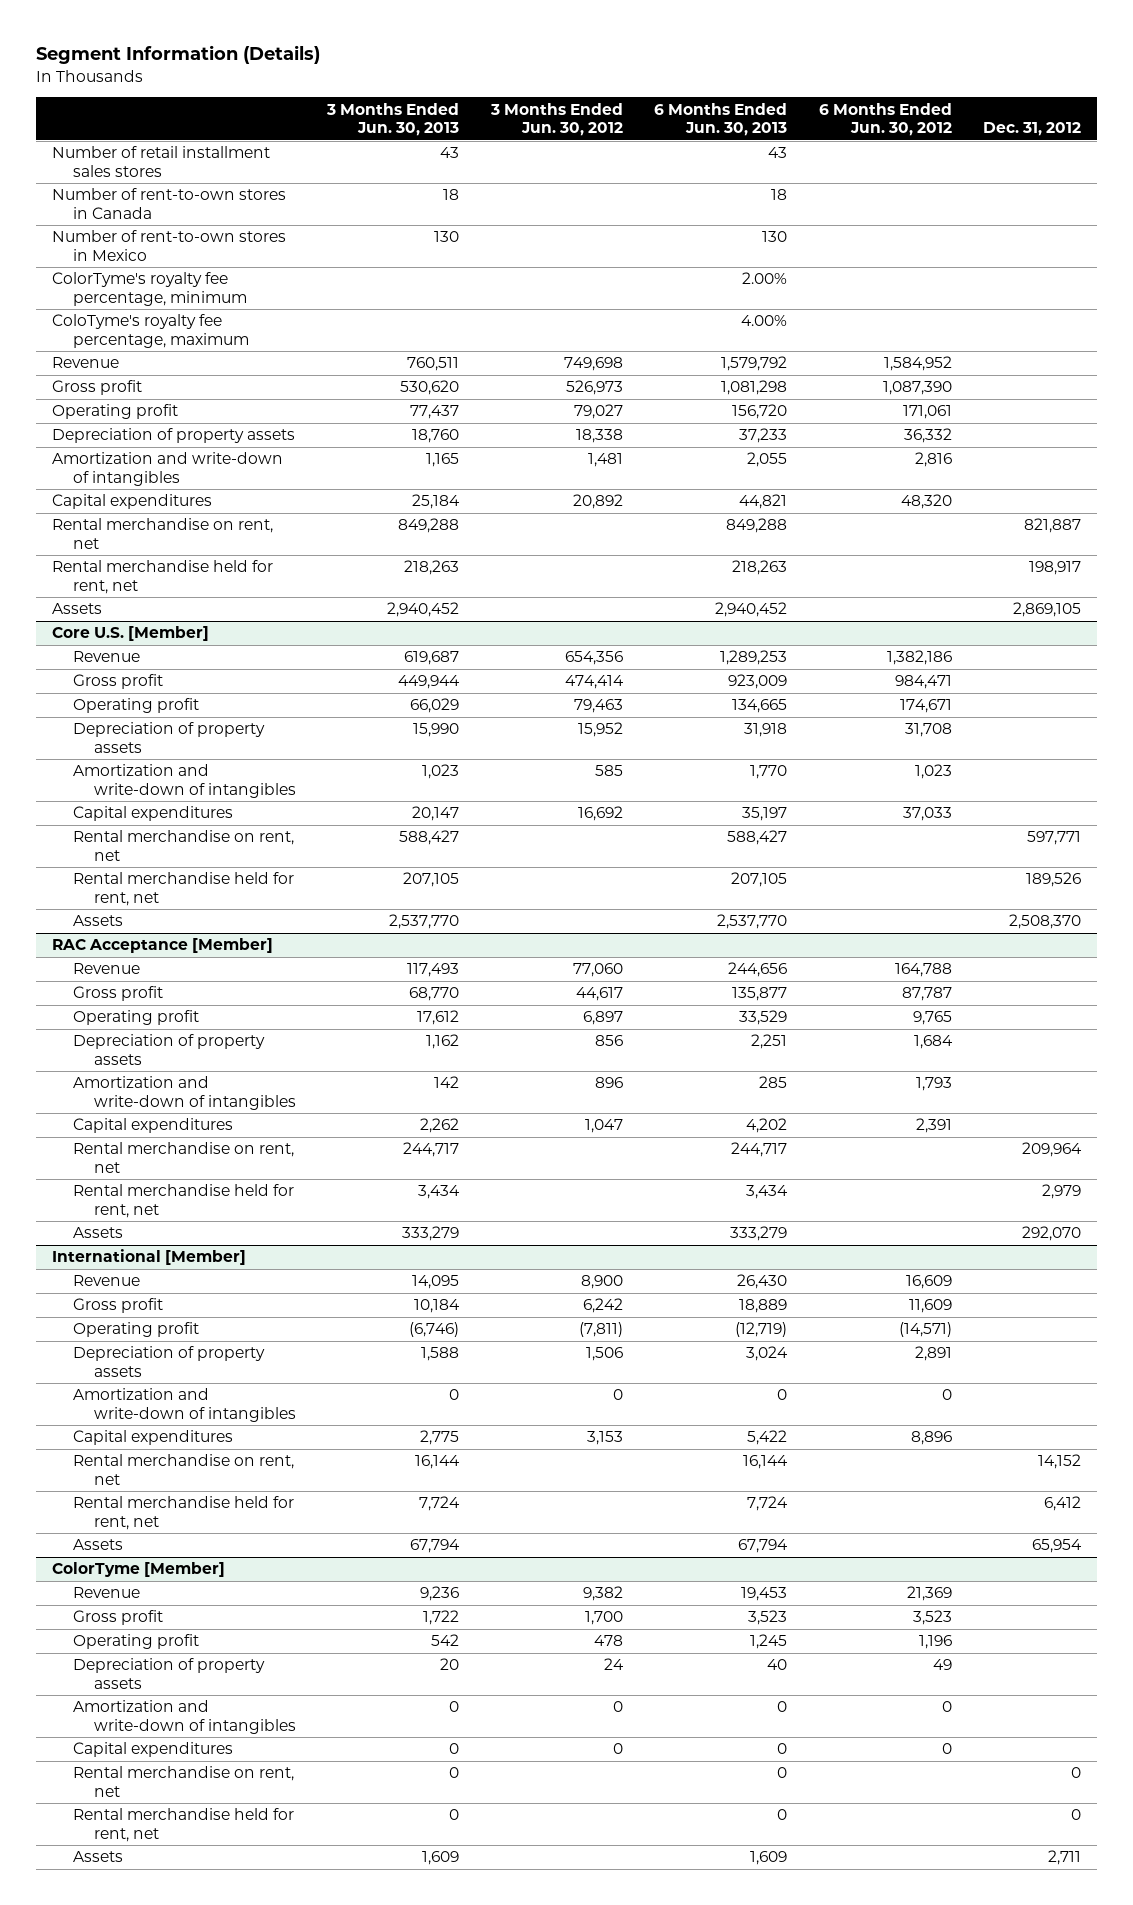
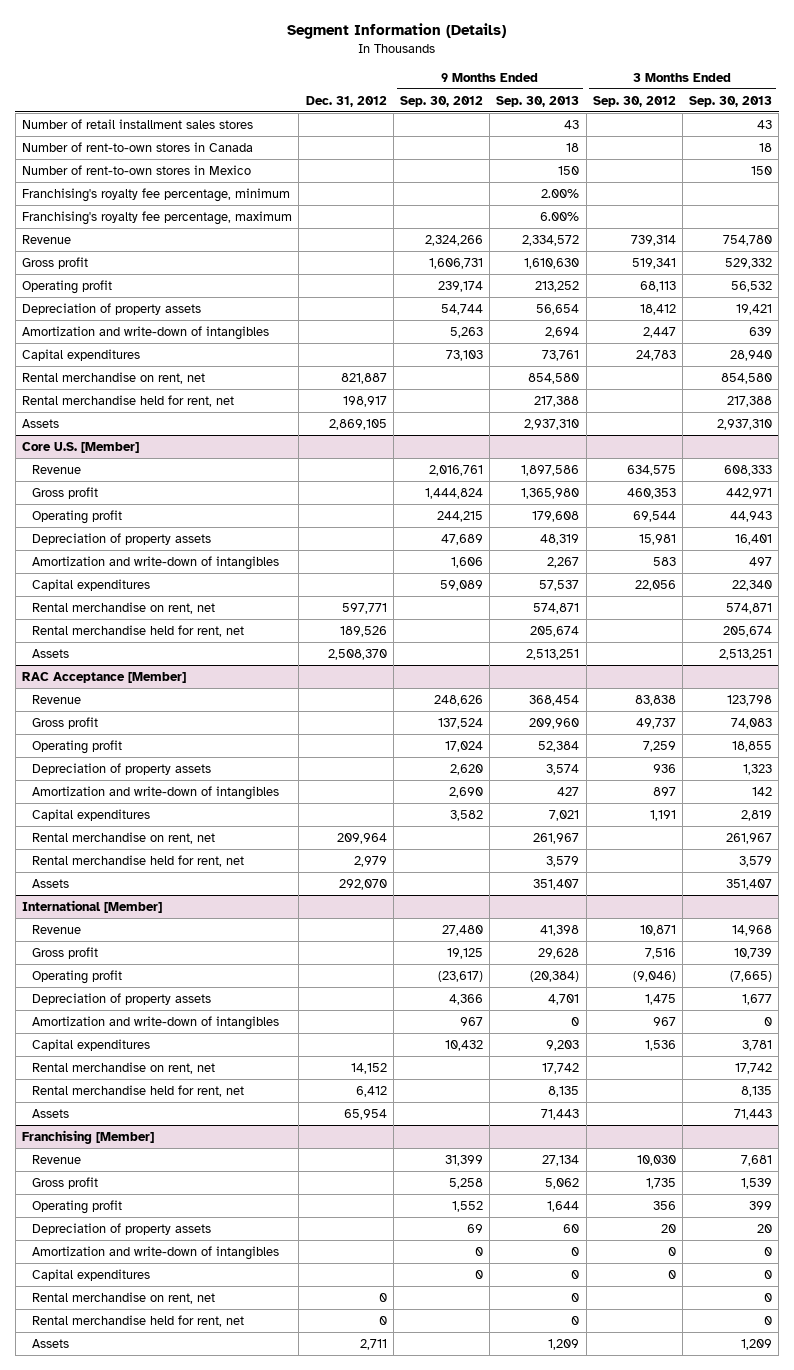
- | 3 Months Ended Jun. 30, 2013 | 3 Months Ended Jun. 30, 2012 | 6 Months Ended Jun. 30, 2013 | 6 Months Ended Jun. 30, 2012 | Dec. 31, 2012
+ | Dec. 31, 2012 | 9 Months Ended Sep. 30, 2012 | 9 Months Ended Sep. 30, 2013 | 3 Months Ended Sep. 30, 2012 | 3 Months Ended Sep. 30, 2013
- ColorTyme's royalty fee percentage, minimum | | | 2.00% | |
- ColoTyme's royalty fee percentage, maximum | | | 4.00% | |
+ Franchising's royalty fee percentage, minimum | | | 2.00% | |
+ Franchising's royalty fee percentage, maximum | | | 6.00% | |
- ColorTyme [Member]
+ Franchising [Member]

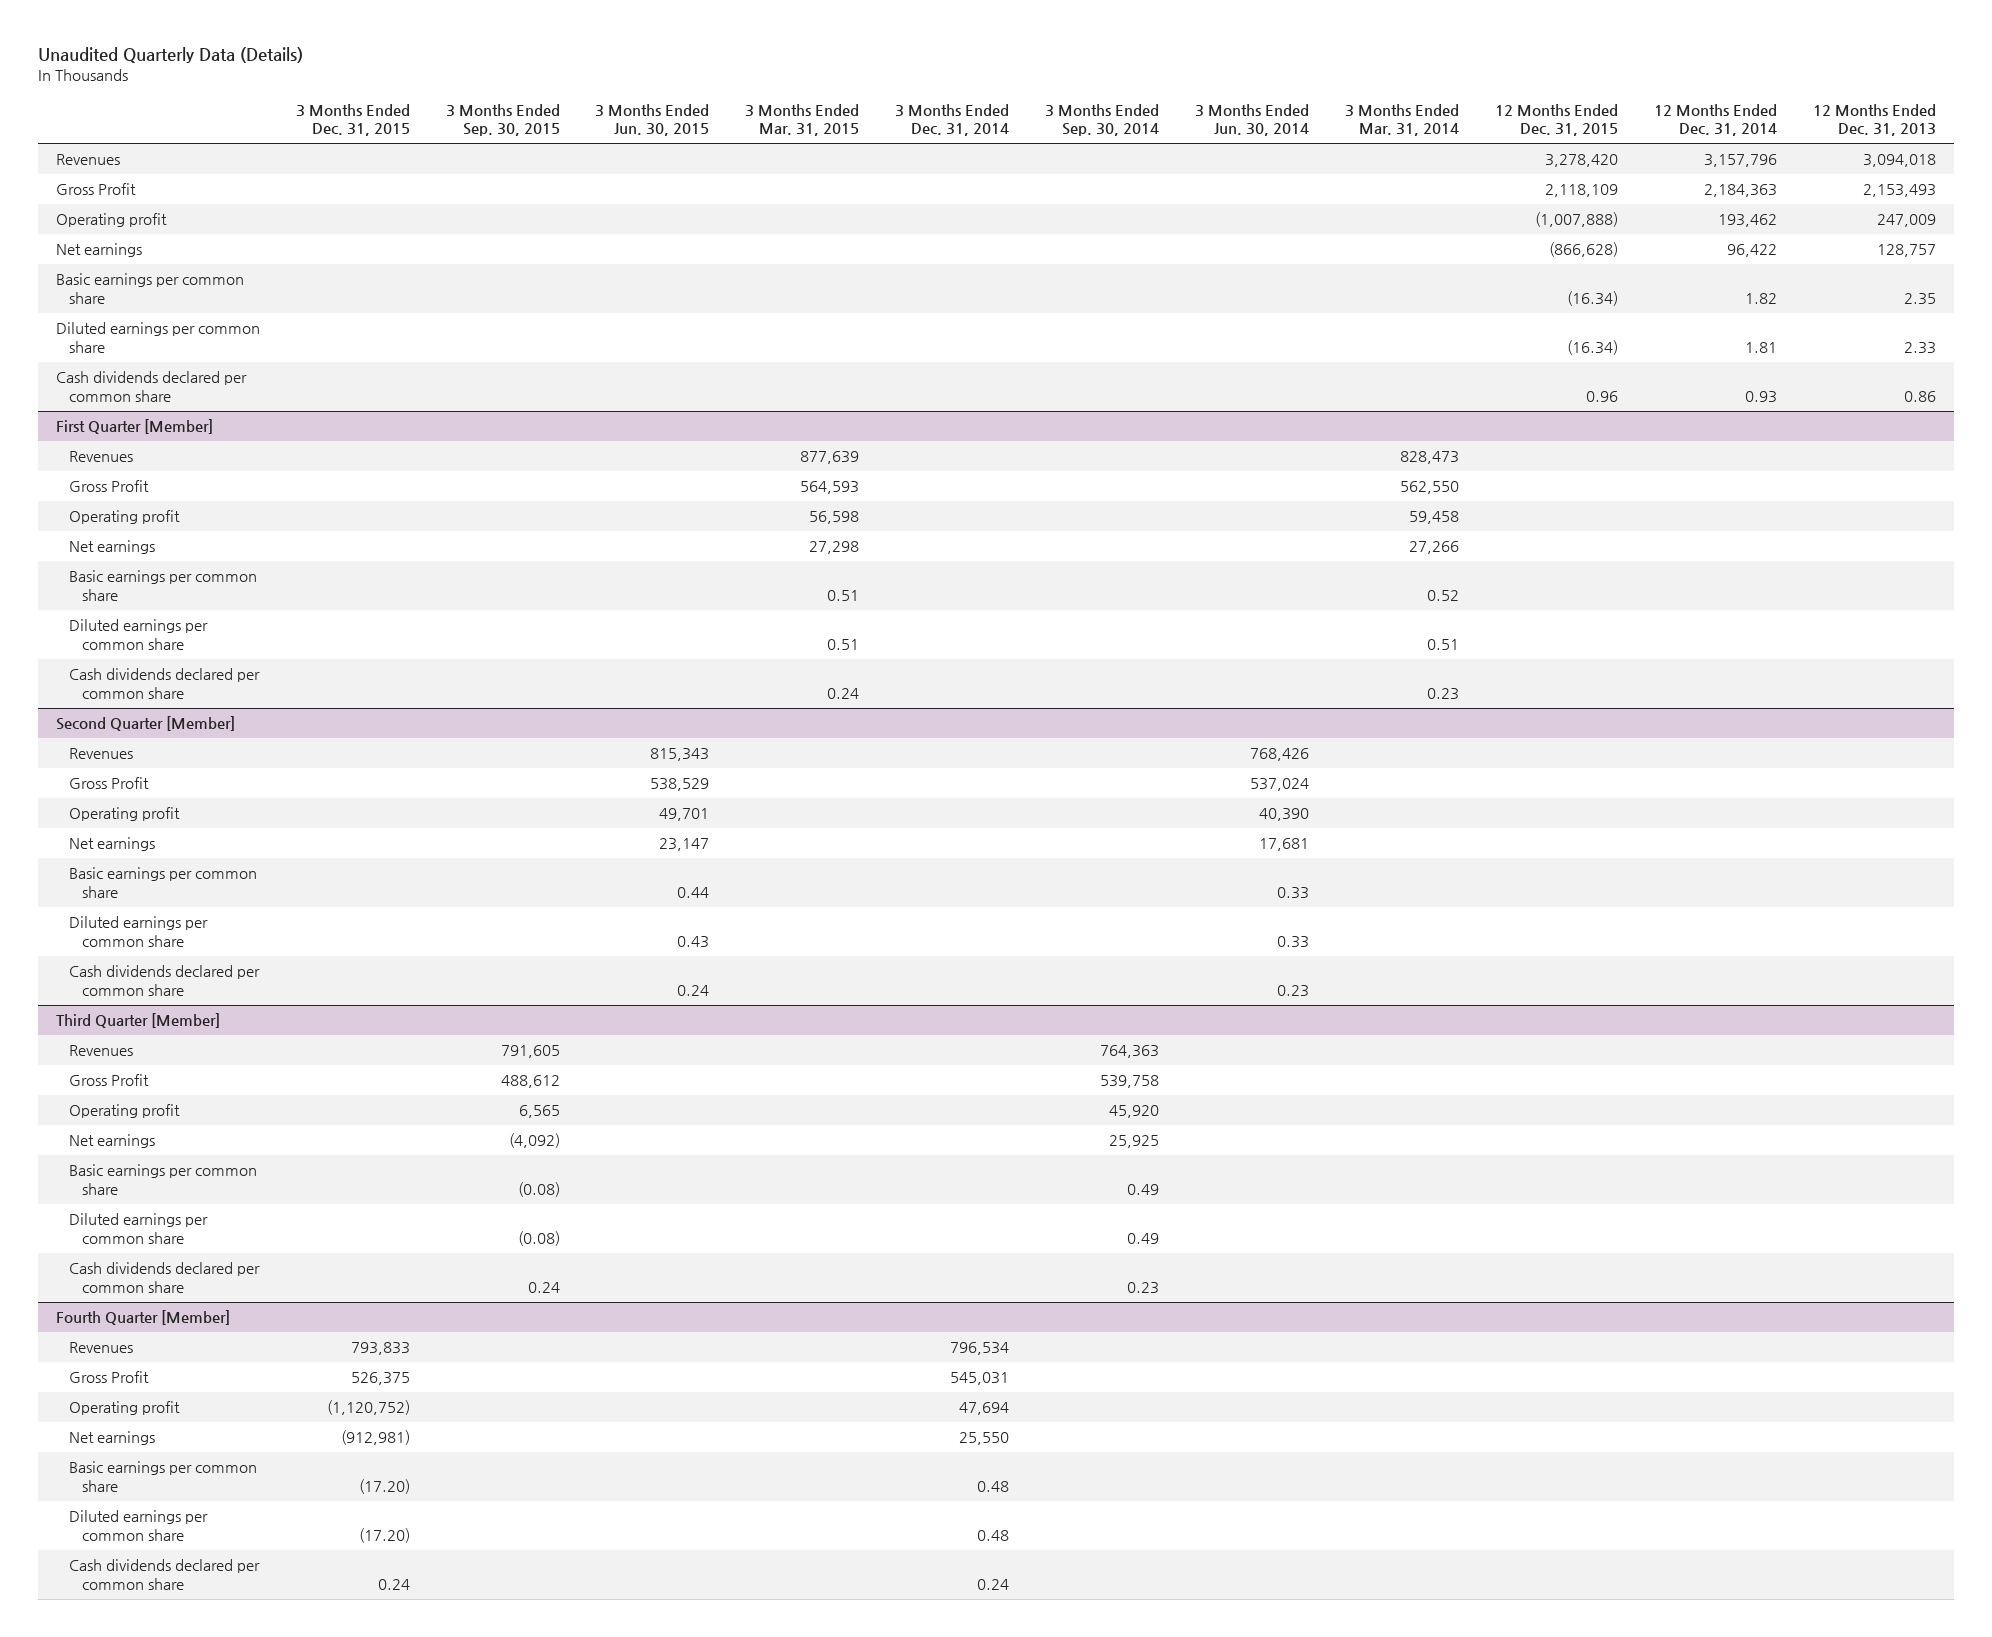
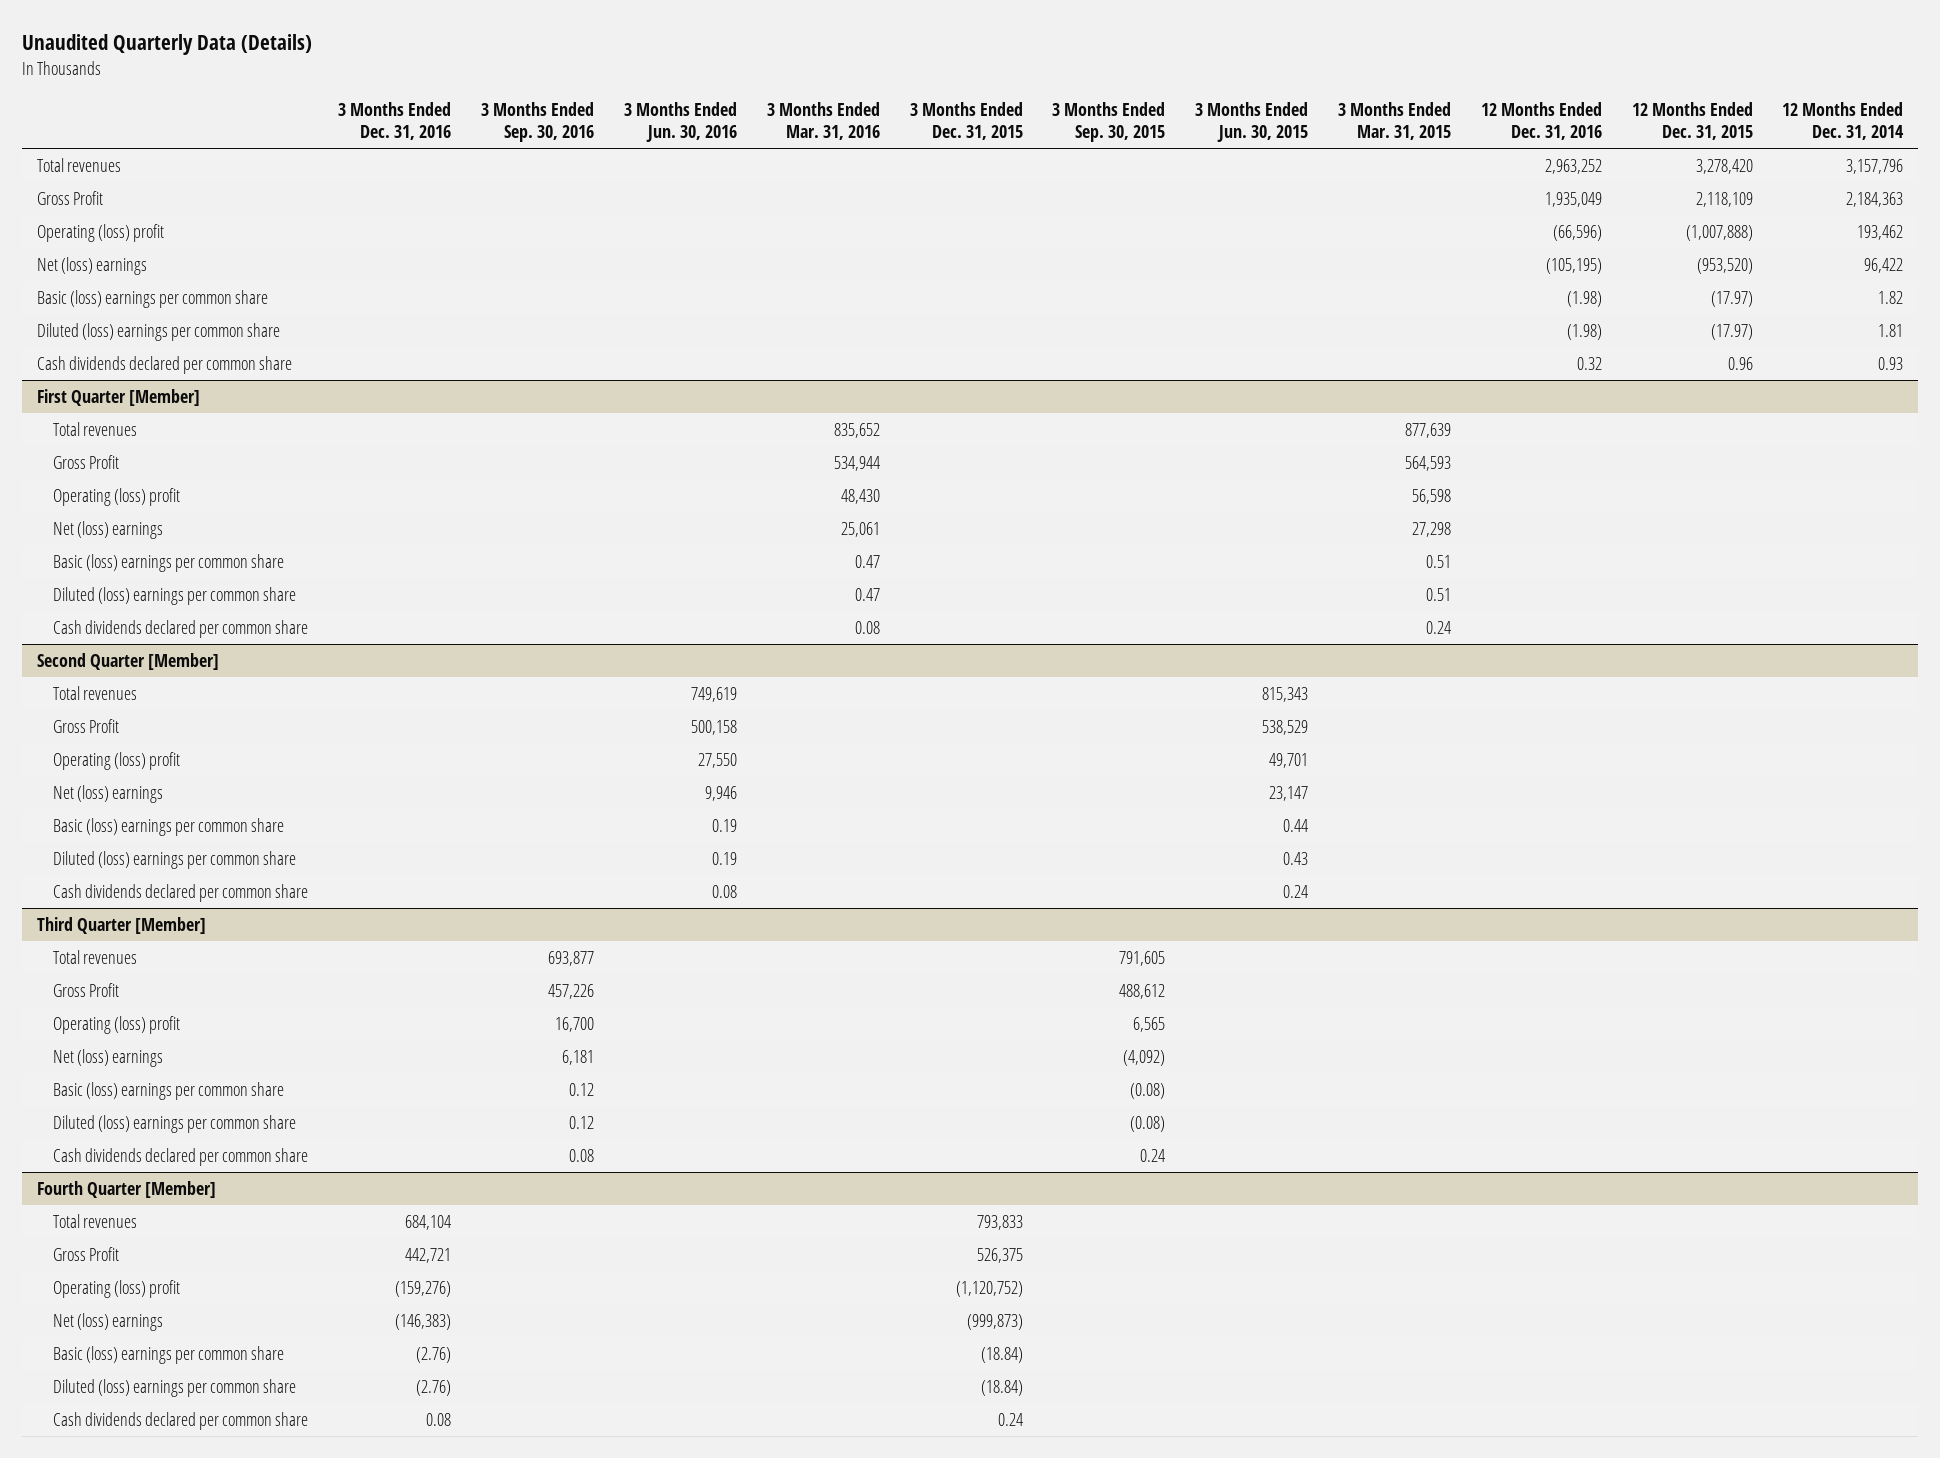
- | 3 Months Ended Dec. 31, 2015 | 3 Months Ended Sep. 30, 2015 | 3 Months Ended Jun. 30, 2015 | 3 Months Ended Mar. 31, 2015 | 3 Months Ended Dec. 31, 2014 | 3 Months Ended Sep. 30, 2014 | 3 Months Ended Jun. 30, 2014 | 3 Months Ended Mar. 31, 2014 | 12 Months Ended Dec. 31, 2015 | 12 Months Ended Dec. 31, 2014 | 12 Months Ended Dec. 31, 2013
+ | 3 Months Ended Dec. 31, 2016 | 3 Months Ended Sep. 30, 2016 | 3 Months Ended Jun. 30, 2016 | 3 Months Ended Mar. 31, 2016 | 3 Months Ended Dec. 31, 2015 | 3 Months Ended Sep. 30, 2015 | 3 Months Ended Jun. 30, 2015 | 3 Months Ended Mar. 31, 2015 | 12 Months Ended Dec. 31, 2016 | 12 Months Ended Dec. 31, 2015 | 12 Months Ended Dec. 31, 2014
- Revenues | | | | | | | | | 3,278,420 | 3,157,796 | 3,094,018
+ Total revenues | | | | | | | | | 2,963,252 | 3,278,420 | 3,157,796
- Operating profit | | | | | | | | | (1,007,888) | 193,462 | 247,009
- Net earnings | | | | | | | | | (866,628) | 96,422 | 128,757
- Basic earnings per common share | | | | | | | | | (16.34) | 1.82 | 2.35
- Diluted earnings per common share | | | | | | | | | (16.34) | 1.81 | 2.33
+ Operating (loss) profit | | | | | | | | | (66,596) | (1,007,888) | 193,462
+ Net (loss) earnings | | | | | | | | | (105,195) | (953,520) | 96,422
+ Basic (loss) earnings per common share | | | | | | | | | (1.98) | (17.97) | 1.82
+ Diluted (loss) earnings per common share | | | | | | | | | (1.98) | (17.97) | 1.81
@ First Quarter [Member]
- Revenues | | | | 877,639 | | | | 828,473 | | |
+ Total revenues | | | | 835,652 | | | | 877,639 | | |
- Operating profit | | | | 56,598 | | | | 59,458 | | |
- Net earnings | | | | 27,298 | | | | 27,266 | | |
- Basic earnings per common share | | | | 0.51 | | | | 0.52 | | |
- Diluted earnings per common share | | | | 0.51 | | | | 0.51 | | |
+ Operating (loss) profit | | | | 48,430 | | | | 56,598 | | |
+ Net (loss) earnings | | | | 25,061 | | | | 27,298 | | |
+ Basic (loss) earnings per common share | | | | 0.47 | | | | 0.51 | | |
+ Diluted (loss) earnings per common share | | | | 0.47 | | | | 0.51 | | |
@ Second Quarter [Member]
- Revenues | | | 815,343 | | | | 768,426 | | | |
+ Total revenues | | | 749,619 | | | | 815,343 | | | |
- Operating profit | | | 49,701 | | | | 40,390 | | | |
- Net earnings | | | 23,147 | | | | 17,681 | | | |
- Basic earnings per common share | | | 0.44 | | | | 0.33 | | | |
- Diluted earnings per common share | | | 0.43 | | | | 0.33 | | | |
+ Operating (loss) profit | | | 27,550 | | | | 49,701 | | | |
+ Net (loss) earnings | | | 9,946 | | | | 23,147 | | | |
+ Basic (loss) earnings per common share | | | 0.19 | | | | 0.44 | | | |
+ Diluted (loss) earnings per common share | | | 0.19 | | | | 0.43 | | | |
@ Third Quarter [Member]
- Revenues | | 791,605 | | | | 764,363 | | | | |
+ Total revenues | | 693,877 | | | | 791,605 | | | | |
- Operating profit | | 6,565 | | | | 45,920 | | | | |
- Net earnings | | (4,092) | | | | 25,925 | | | | |
- Basic earnings per common share | | (0.08) | | | | 0.49 | | | | |
- Diluted earnings per common share | | (0.08) | | | | 0.49 | | | | |
+ Operating (loss) profit | | 16,700 | | | | 6,565 | | | | |
+ Net (loss) earnings | | 6,181 | | | | (4,092) | | | | |
+ Basic (loss) earnings per common share | | 0.12 | | | | (0.08) | | | | |
+ Diluted (loss) earnings per common share | | 0.12 | | | | (0.08) | | | | |
@ Fourth Quarter [Member]
- Revenues | 793,833 | | | | 796,534 | | | | | |
+ Total revenues | 684,104 | | | | 793,833 | | | | | |
- Operating profit | (1,120,752) | | | | 47,694 | | | | | |
- Net earnings | (912,981) | | | | 25,550 | | | | | |
- Basic earnings per common share | (17.20) | | | | 0.48 | | | | | |
- Diluted earnings per common share | (17.20) | | | | 0.48 | | | | | |
+ Operating (loss) profit | (159,276) | | | | (1,120,752) | | | | | |
+ Net (loss) earnings | (146,383) | | | | (999,873) | | | | | |
+ Basic (loss) earnings per common share | (2.76) | | | | (18.84) | | | | | |
+ Diluted (loss) earnings per common share | (2.76) | | | | (18.84) | | | | | |

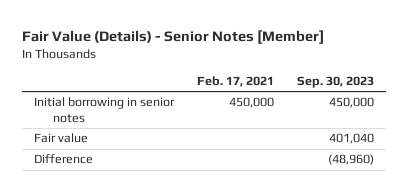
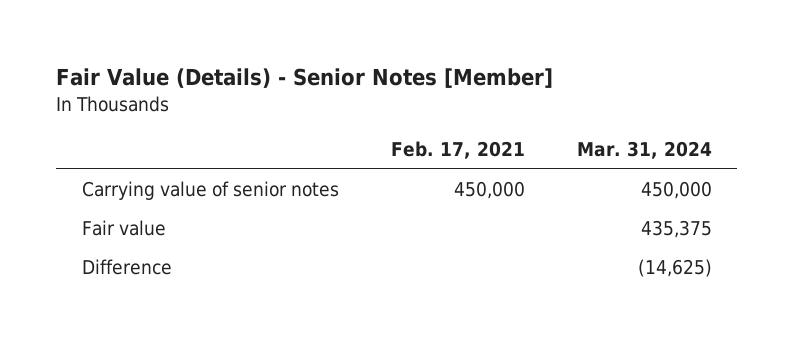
- | Feb. 17, 2021 | Sep. 30, 2023
+ | Feb. 17, 2021 | Mar. 31, 2024
- Initial borrowing in senior notes | 450,000 | 450,000
+ Carrying value of senior notes | 450,000 | 450,000

